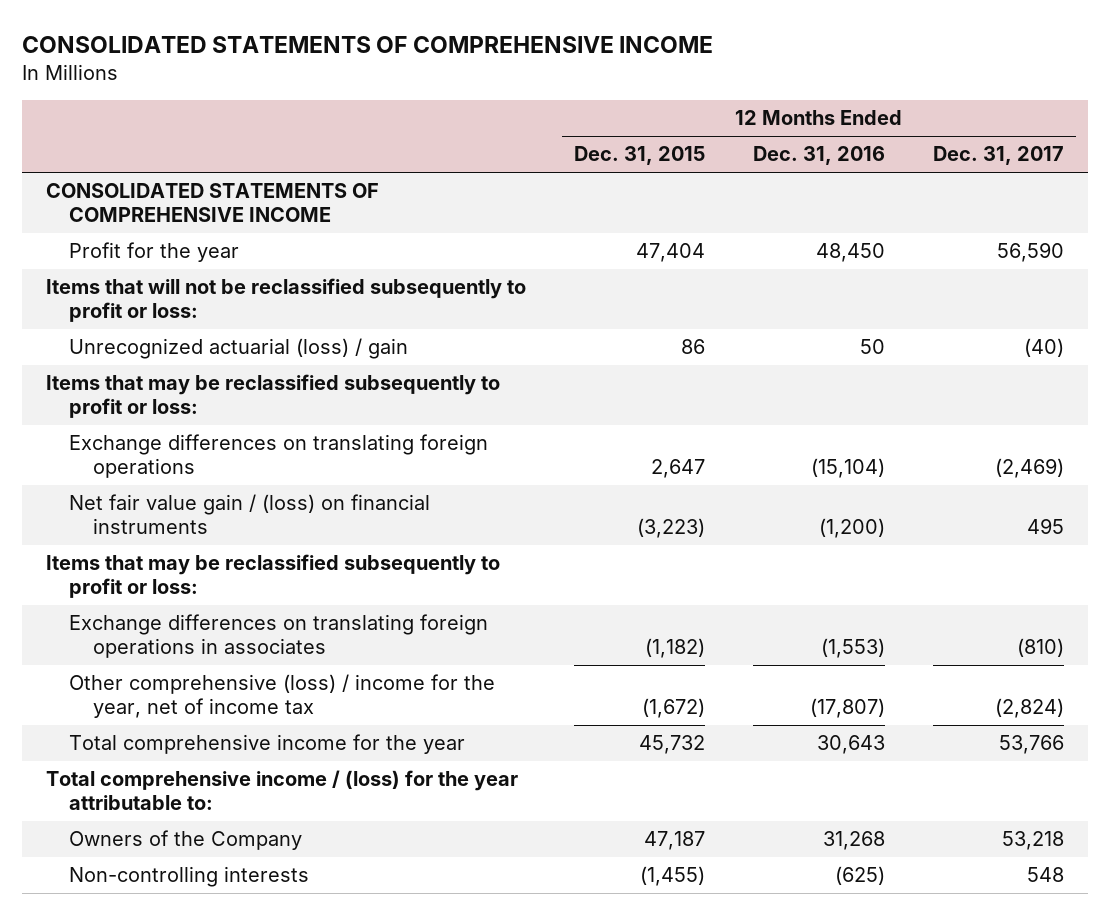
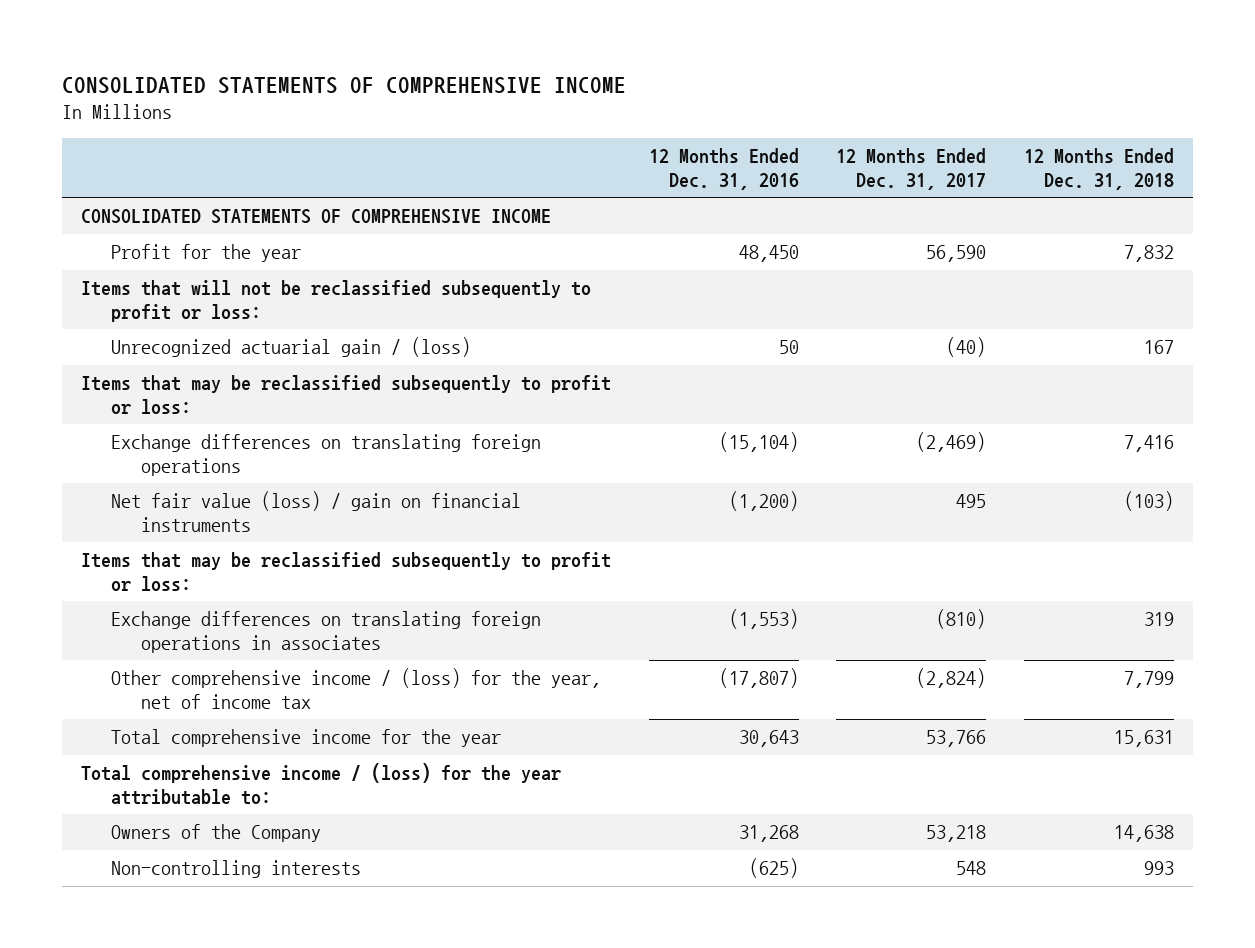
- | 12 Months Ended Dec. 31, 2015 | 12 Months Ended Dec. 31, 2016 | 12 Months Ended Dec. 31, 2017
+ | 12 Months Ended Dec. 31, 2016 | 12 Months Ended Dec. 31, 2017 | 12 Months Ended Dec. 31, 2018
- Unrecognized actuarial (loss) / gain | 86 | 50 | (40)
+ Unrecognized actuarial gain / (loss) | 50 | (40) | 167
- Net fair value gain / (loss) on financial instruments | (3,223) | (1,200) | 495
+ Net fair value (loss) / gain on financial instruments | (1,200) | 495 | (103)
- Other comprehensive (loss) / income for the year, net of income tax | (1,672) | (17,807) | (2,824)
+ Other comprehensive income / (loss) for the year, net of income tax | (17,807) | (2,824) | 7,799

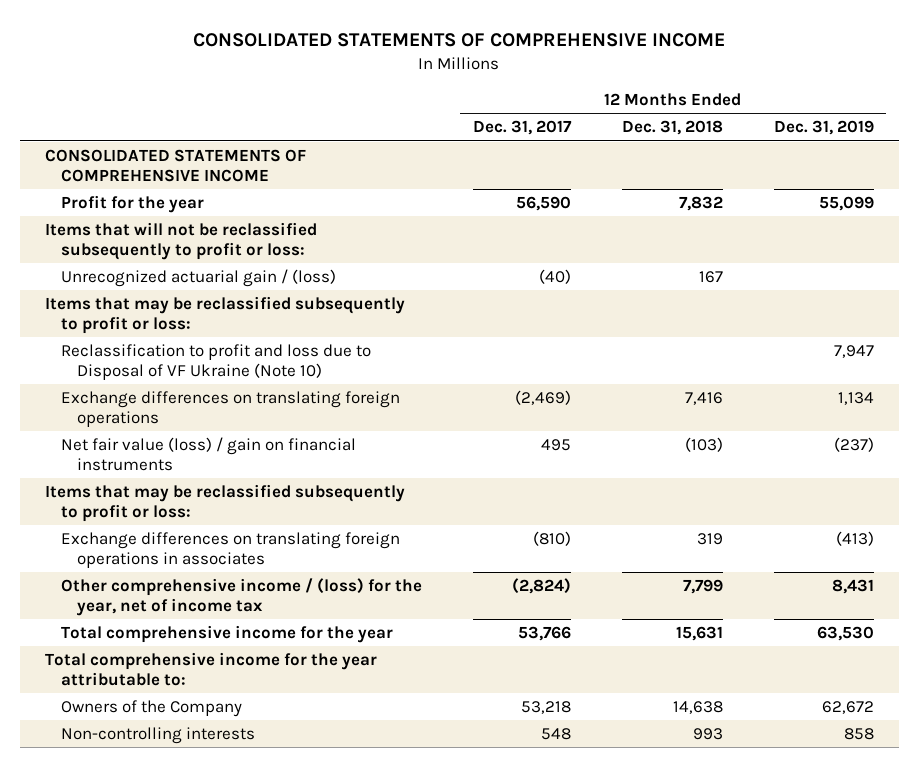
- | 12 Months Ended Dec. 31, 2016 | 12 Months Ended Dec. 31, 2017 | 12 Months Ended Dec. 31, 2018
+ | 12 Months Ended Dec. 31, 2017 | 12 Months Ended Dec. 31, 2018 | 12 Months Ended Dec. 31, 2019
+ Reclassification to profit and loss due to Disposal of VF Ukraine (Note 10) | | | 7,947
- Total comprehensive income / (loss) for the year attributable to:
+ Total comprehensive income for the year attributable to:

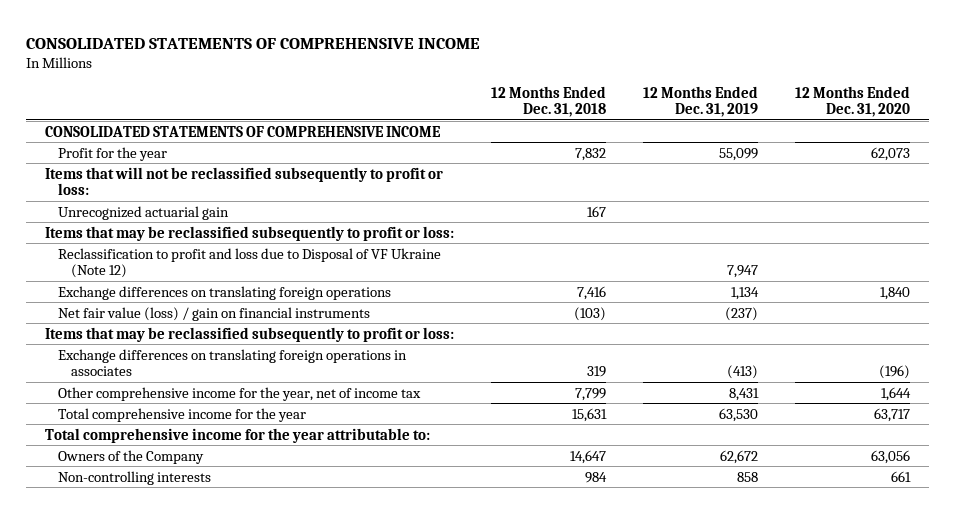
- | 12 Months Ended Dec. 31, 2017 | 12 Months Ended Dec. 31, 2018 | 12 Months Ended Dec. 31, 2019
+ | 12 Months Ended Dec. 31, 2018 | 12 Months Ended Dec. 31, 2019 | 12 Months Ended Dec. 31, 2020
- Unrecognized actuarial gain / (loss) | (40) | 167 |
+ Unrecognized actuarial gain | 167 | |
- Reclassification to profit and loss due to Disposal of VF Ukraine (Note 10) | | | 7,947
+ Reclassification to profit and loss due to Disposal of VF Ukraine (Note 12) | | 7,947 |
- Other comprehensive income / (loss) for the year, net of income tax | (2,824) | 7,799 | 8,431
+ Other comprehensive income for the year, net of income tax | 7,799 | 8,431 | 1,644
- Owners of the Company | 53,218 | 14,638 | 62,672
- Non-controlling interests | 548 | 993 | 858
+ Owners of the Company | 14,647 | 62,672 | 63,056
+ Non-controlling interests | 984 | 858 | 661

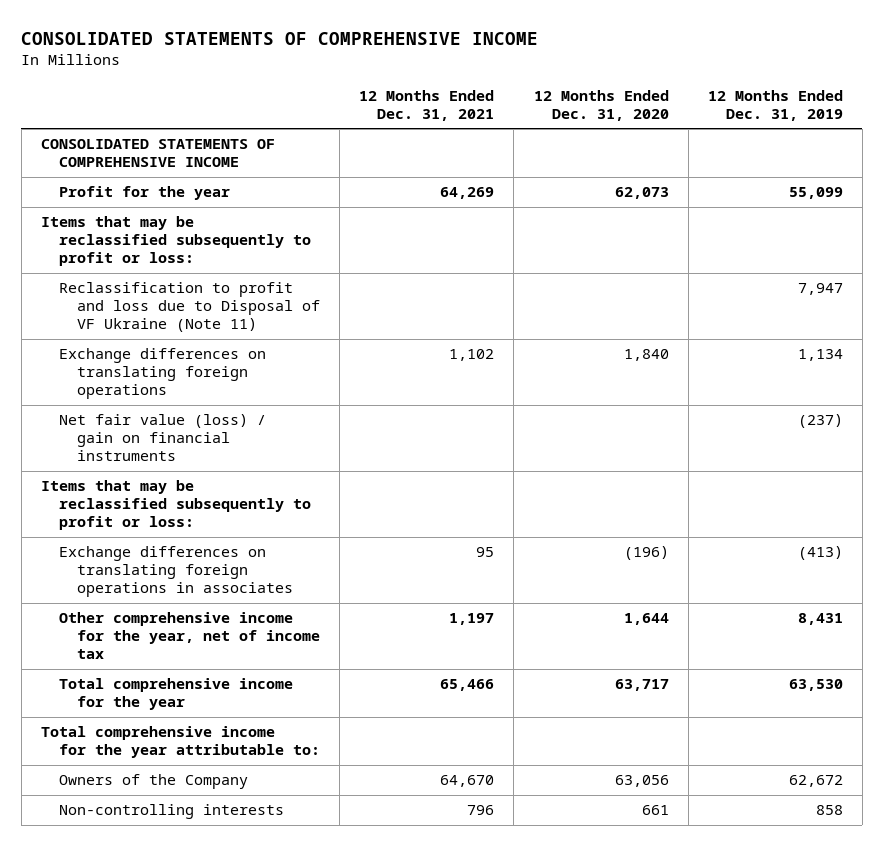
- | 12 Months Ended Dec. 31, 2018 | 12 Months Ended Dec. 31, 2019 | 12 Months Ended Dec. 31, 2020
+ | 12 Months Ended Dec. 31, 2021 | 12 Months Ended Dec. 31, 2020 | 12 Months Ended Dec. 31, 2019
- Items that will not be reclassified subsequently to profit or loss:
- Unrecognized actuarial gain | 167 | |
- Reclassification to profit and loss due to Disposal of VF Ukraine (Note 12) | | 7,947 |
+ Reclassification to profit and loss due to Disposal of VF Ukraine (Note 11) | | | 7,947

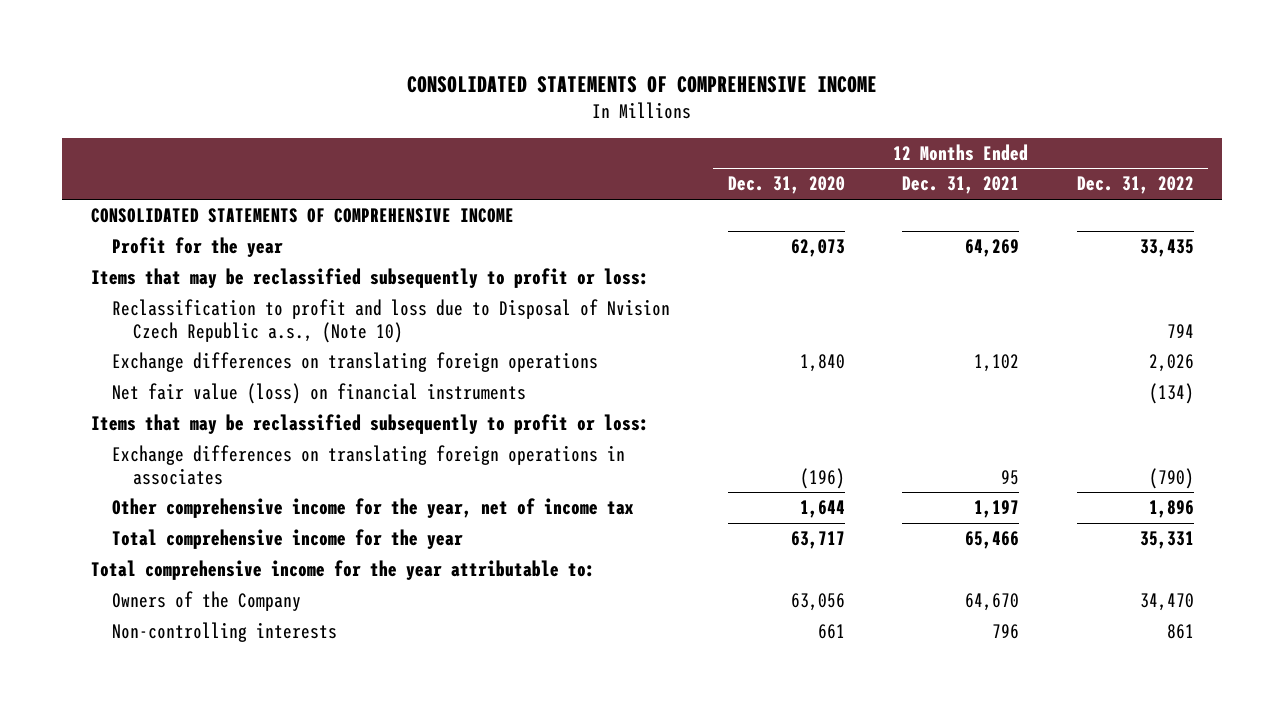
- | 12 Months Ended Dec. 31, 2021 | 12 Months Ended Dec. 31, 2020 | 12 Months Ended Dec. 31, 2019
+ | 12 Months Ended Dec. 31, 2020 | 12 Months Ended Dec. 31, 2021 | 12 Months Ended Dec. 31, 2022
- Reclassification to profit and loss due to Disposal of VF Ukraine (Note 11) | | | 7,947
+ Reclassification to profit and loss due to Disposal of Nvision Czech Republic a.s., (Note 10) | | | 794
- Net fair value (loss) / gain on financial instruments | | | (237)
+ Net fair value (loss) on financial instruments | | | (134)

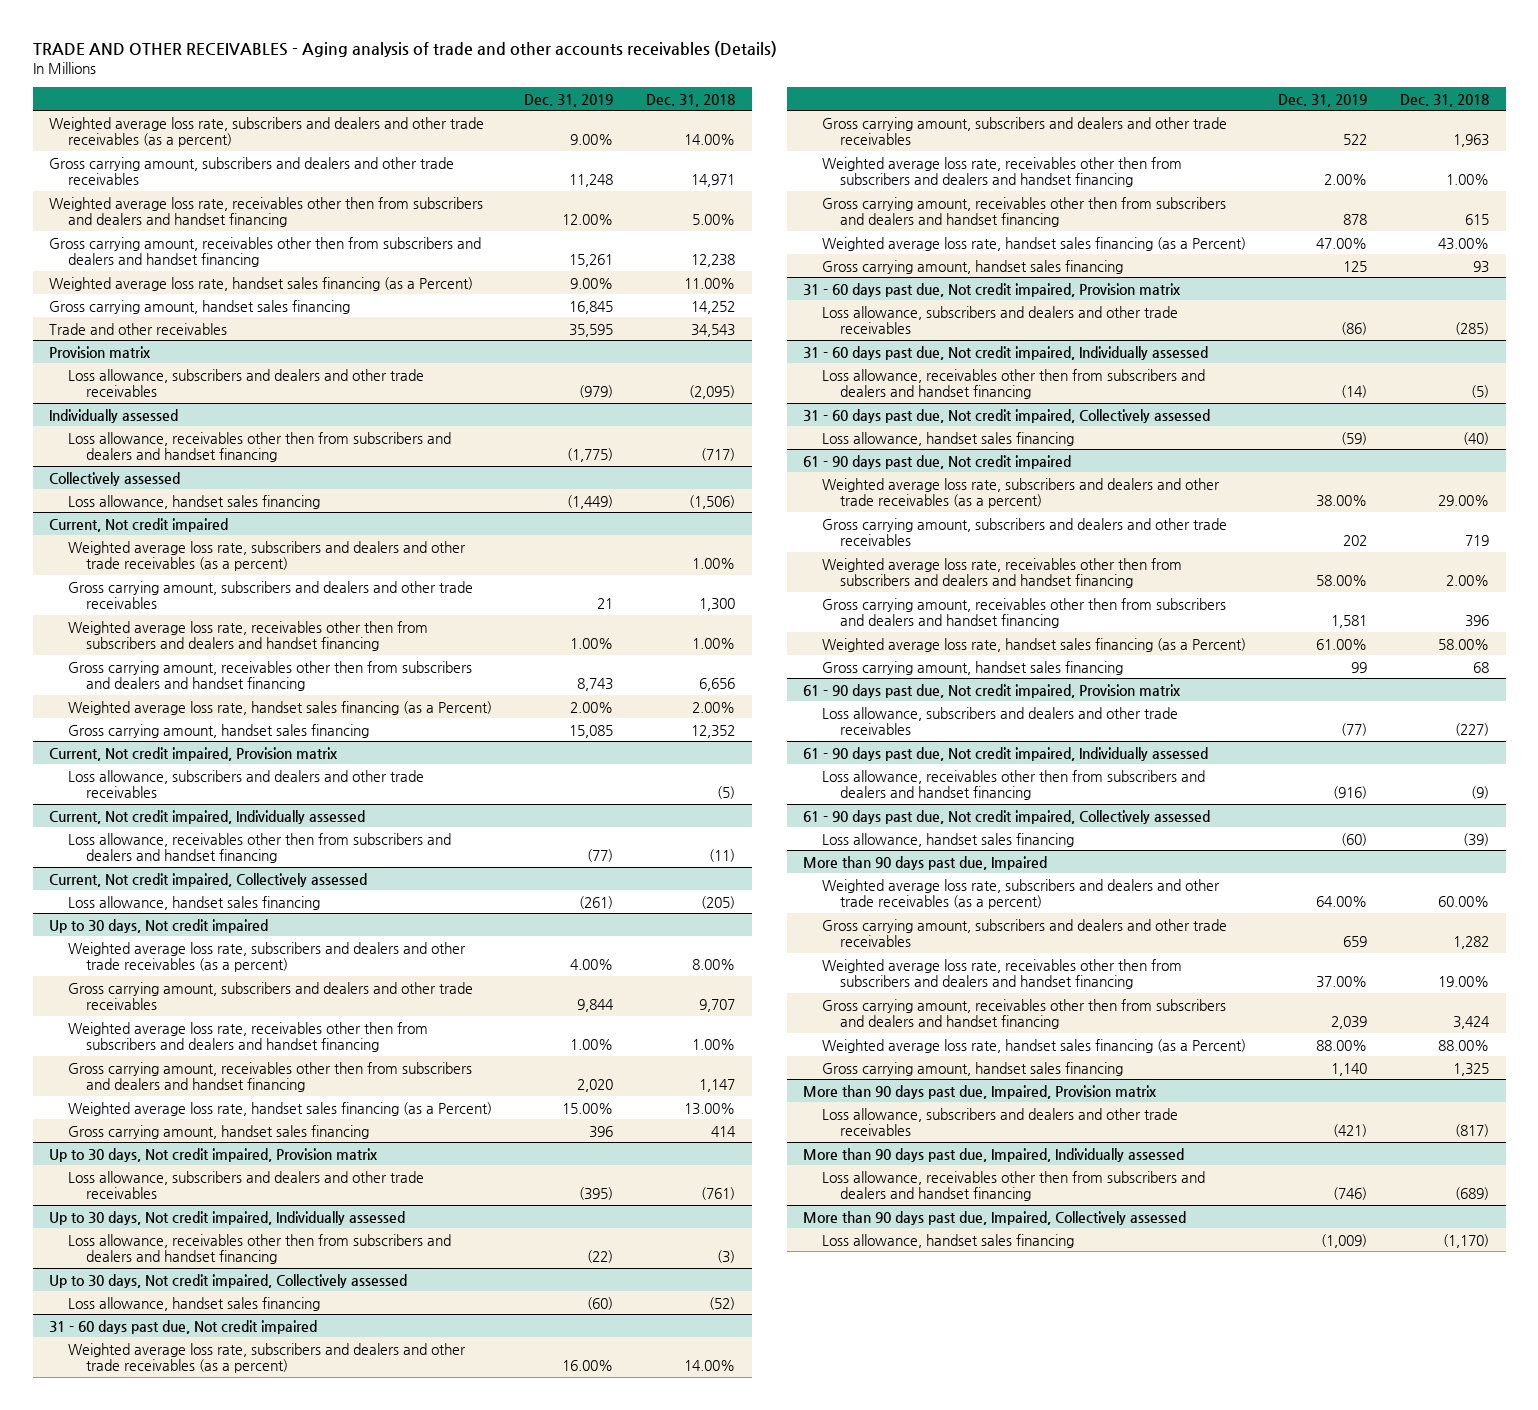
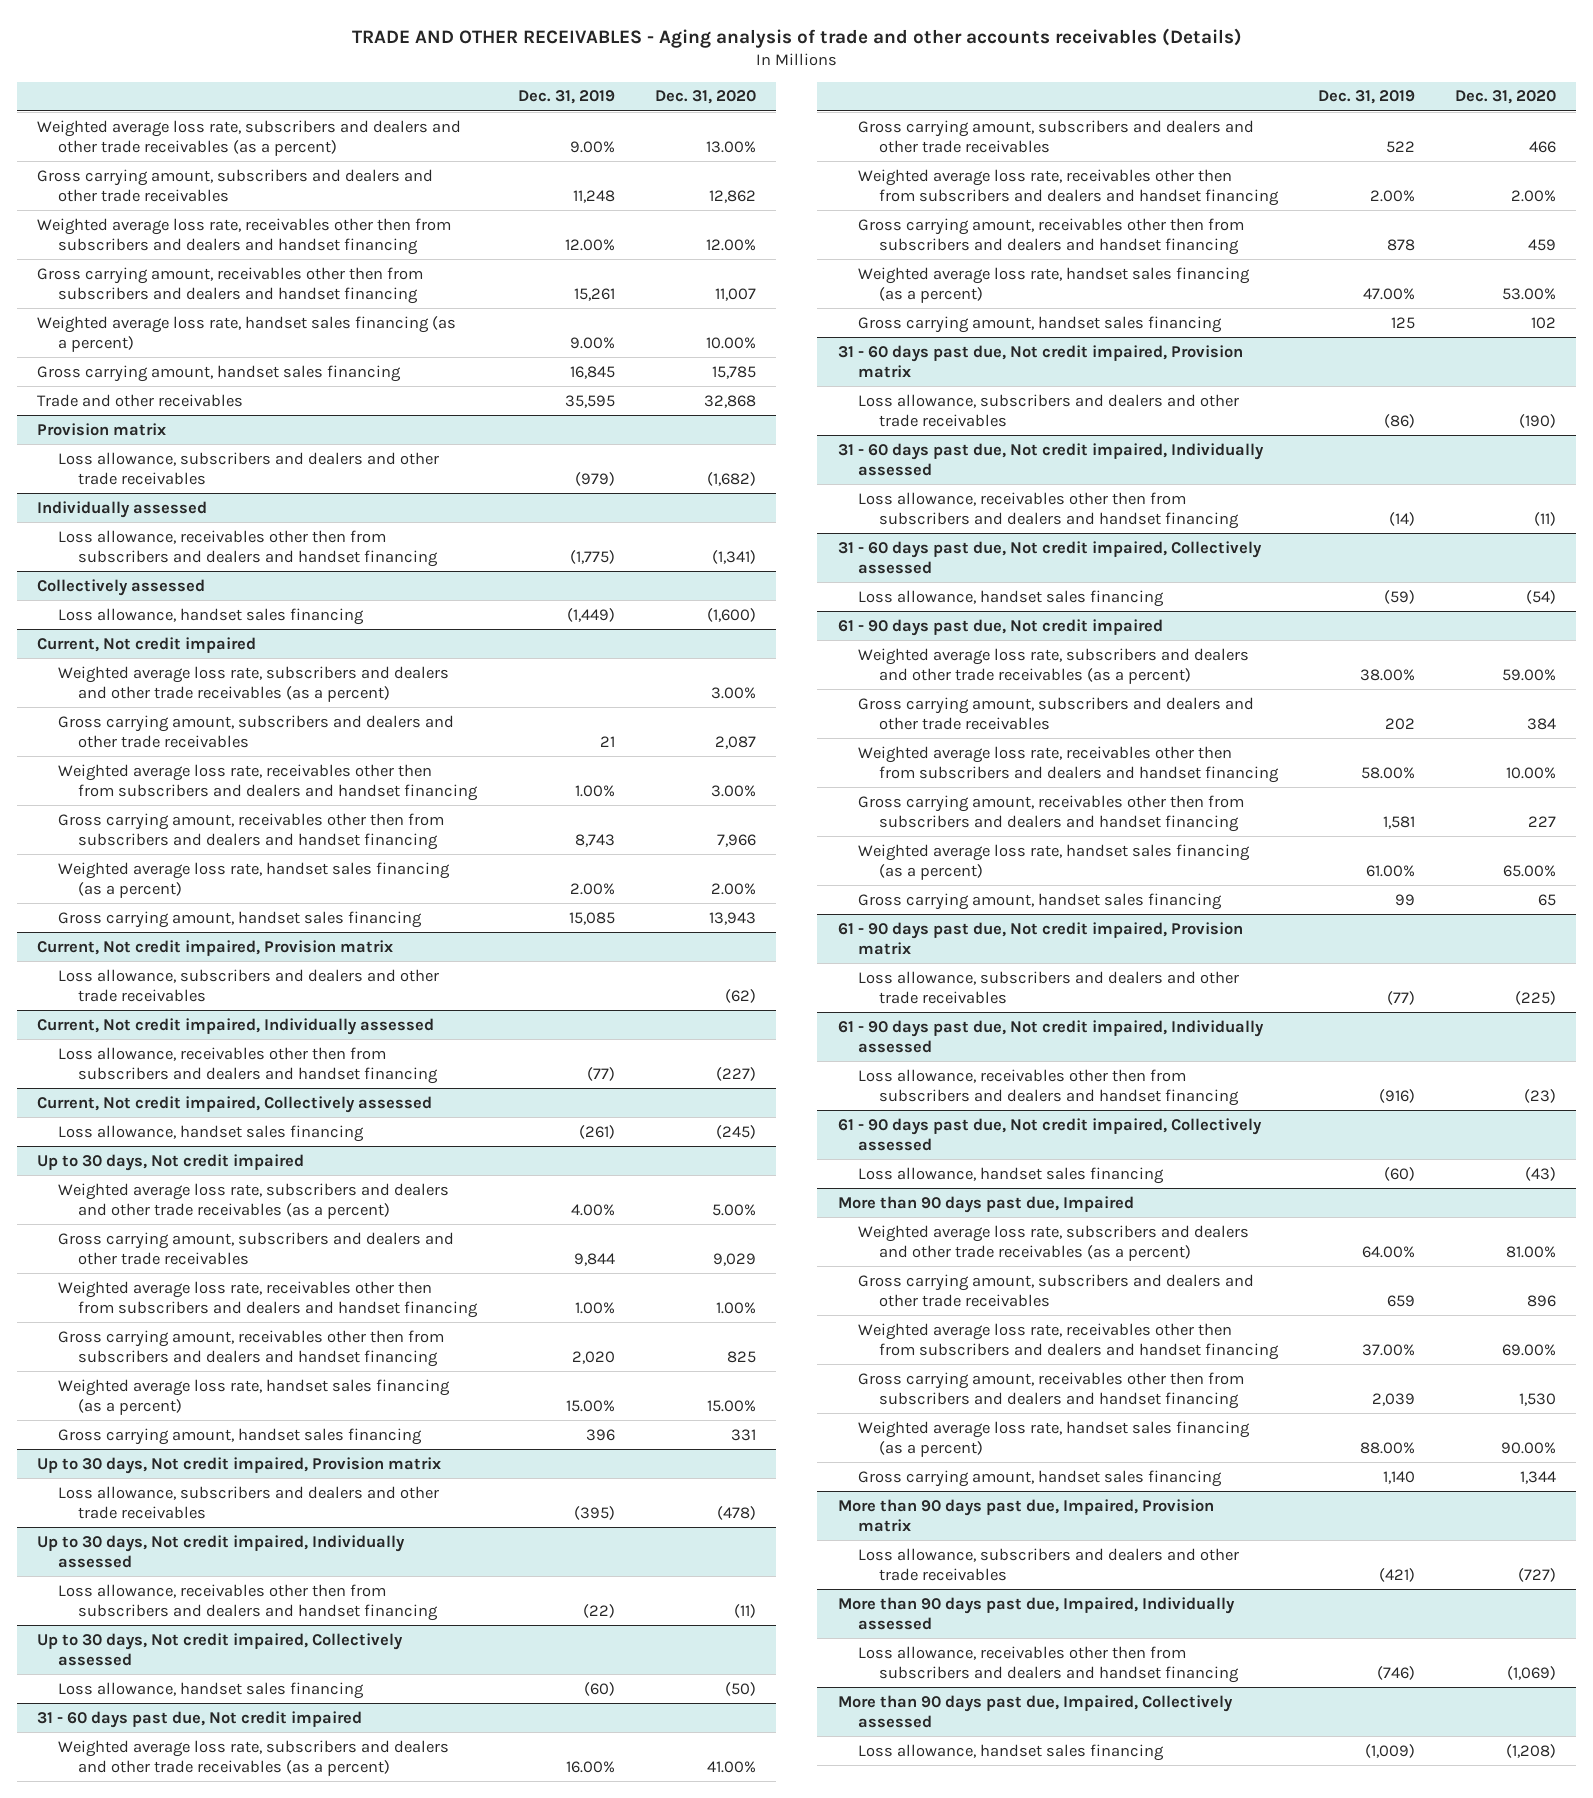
- | Dec. 31, 2019 | Dec. 31, 2018
+ | Dec. 31, 2019 | Dec. 31, 2020
- Weighted average loss rate, handset sales financing (as a Percent) | 9.00% | 11.00%
+ Weighted average loss rate, handset sales financing (as a percent) | 9.00% | 10.00%
@ Current, Not credit impaired
- Weighted average loss rate, handset sales financing (as a Percent) | 2.00% | 2.00%
+ Weighted average loss rate, handset sales financing (as a percent) | 2.00% | 2.00%
@ Up to 30 days, Not credit impaired
- Weighted average loss rate, handset sales financing (as a Percent) | 15.00% | 13.00%
+ Weighted average loss rate, handset sales financing (as a percent) | 15.00% | 15.00%
@ 31 - 60 days past due, Not credit impaired
- Weighted average loss rate, handset sales financing (as a Percent) | 47.00% | 43.00%
+ Weighted average loss rate, handset sales financing (as a percent) | 47.00% | 53.00%
@ 61 - 90 days past due, Not credit impaired
- Weighted average loss rate, handset sales financing (as a Percent) | 61.00% | 58.00%
+ Weighted average loss rate, handset sales financing (as a percent) | 61.00% | 65.00%
@ More than 90 days past due, Impaired
- Weighted average loss rate, handset sales financing (as a Percent) | 88.00% | 88.00%
+ Weighted average loss rate, handset sales financing (as a percent) | 88.00% | 90.00%

